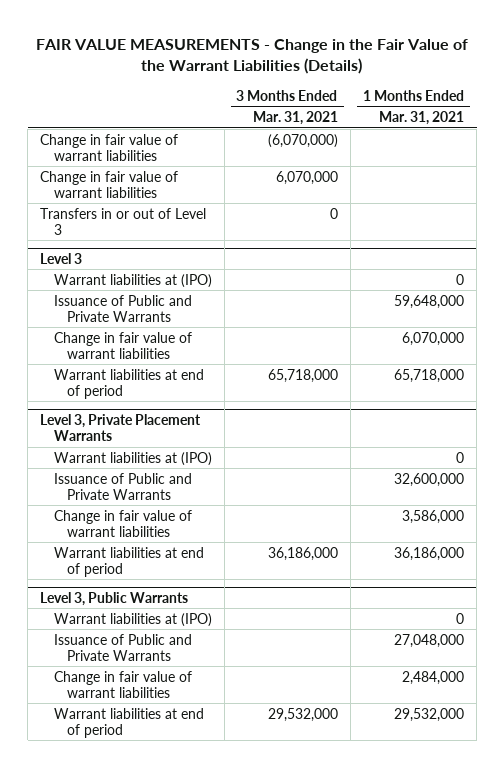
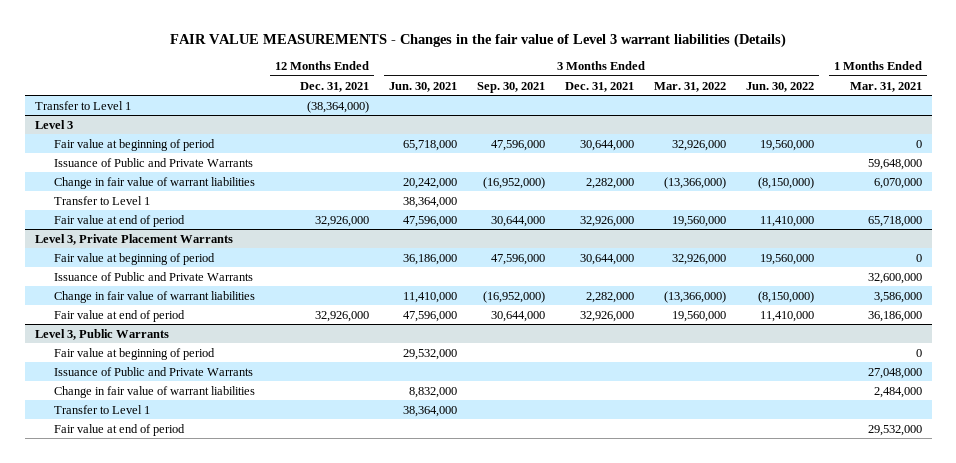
- FAIR VALUE MEASUREMENTS - Change in the Fair Value of the Warrant Liabilities (Details)
+ FAIR VALUE MEASUREMENTS - Changes in the fair value of Level 3 warrant liabilities (Details)
- | 3 Months Ended Mar. 31, 2021 | 1 Months Ended Mar. 31, 2021
+ | 12 Months Ended Dec. 31, 2021 | 3 Months Ended Jun. 30, 2021 | 3 Months Ended Sep. 30, 2021 | 3 Months Ended Dec. 31, 2021 | 3 Months Ended Mar. 31, 2022 | 3 Months Ended Jun. 30, 2022 | 1 Months Ended Mar. 31, 2021
- Change in fair value of warrant liabilities | (6,070,000) |
- Change in fair value of warrant liabilities | 6,070,000 |
- Transfers in or out of Level 3 | 0 |
+ Transfer to Level 1 | (38,364,000) | | | | | |
@ Level 3
- Warrant liabilities at (IPO) | | 0
+ Fair value at beginning of period | | 65,718,000 | 47,596,000 | 30,644,000 | 32,926,000 | 19,560,000 | 0
- Warrant liabilities at end of period | 65,718,000 | 65,718,000
+ Transfer to Level 1 | | 38,364,000 | | | | |
+ Fair value at end of period | 32,926,000 | 47,596,000 | 30,644,000 | 32,926,000 | 19,560,000 | 11,410,000 | 65,718,000
@ Level 3, Private Placement Warrants
- Warrant liabilities at (IPO) | | 0
+ Fair value at beginning of period | | 36,186,000 | 47,596,000 | 30,644,000 | 32,926,000 | 19,560,000 | 0
- Warrant liabilities at end of period | 36,186,000 | 36,186,000
+ Fair value at end of period | 32,926,000 | 47,596,000 | 30,644,000 | 32,926,000 | 19,560,000 | 11,410,000 | 36,186,000
@ Level 3, Public Warrants
- Warrant liabilities at (IPO) | | 0
+ Fair value at beginning of period | | 29,532,000 | | | | | 0
- Warrant liabilities at end of period | 29,532,000 | 29,532,000
+ Transfer to Level 1 | | 38,364,000 | | | | |
+ Fair value at end of period | | | | | | | 29,532,000

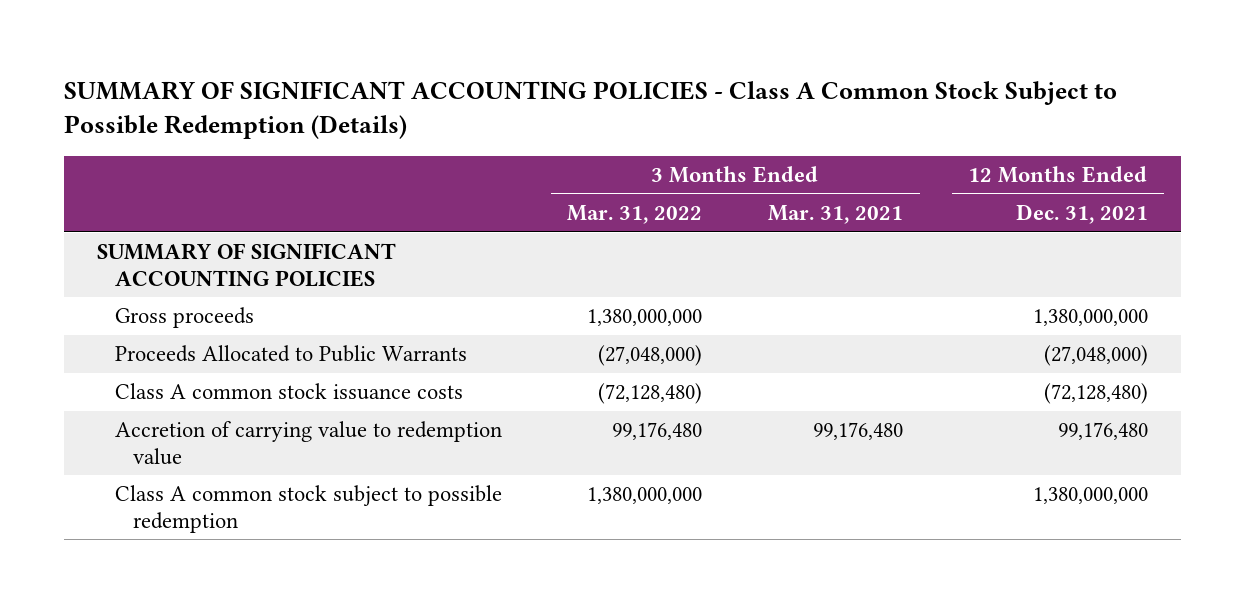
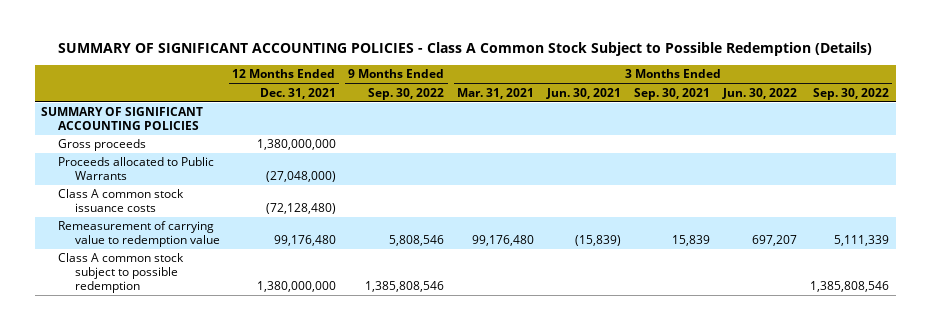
- | 3 Months Ended Mar. 31, 2022 | 3 Months Ended Mar. 31, 2021 | 12 Months Ended Dec. 31, 2021
+ | 12 Months Ended Dec. 31, 2021 | 9 Months Ended Sep. 30, 2022 | 3 Months Ended Mar. 31, 2021 | 3 Months Ended Jun. 30, 2021 | 3 Months Ended Sep. 30, 2021 | 3 Months Ended Jun. 30, 2022 | 3 Months Ended Sep. 30, 2022
- Proceeds Allocated to Public Warrants | (27,048,000) | | (27,048,000)
+ Proceeds allocated to Public Warrants | (27,048,000) | | | | | |
- Accretion of carrying value to redemption value | 99,176,480 | 99,176,480 | 99,176,480
+ Remeasurement of carrying value to redemption value | 99,176,480 | 5,808,546 | 99,176,480 | (15,839) | 15,839 | 697,207 | 5,111,339

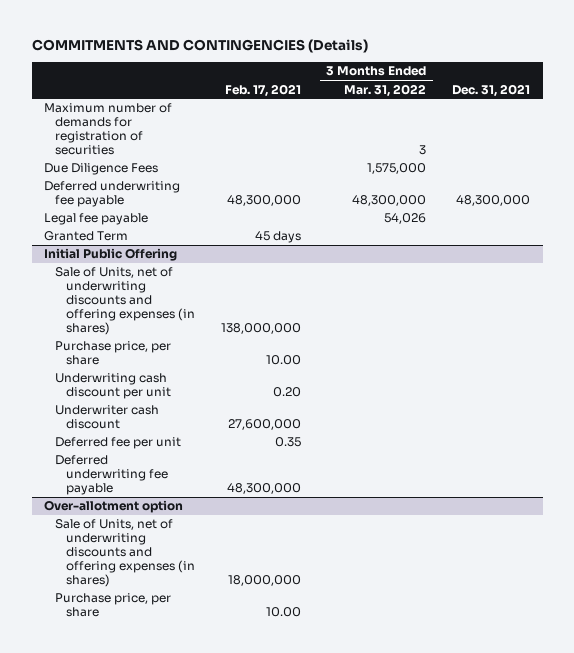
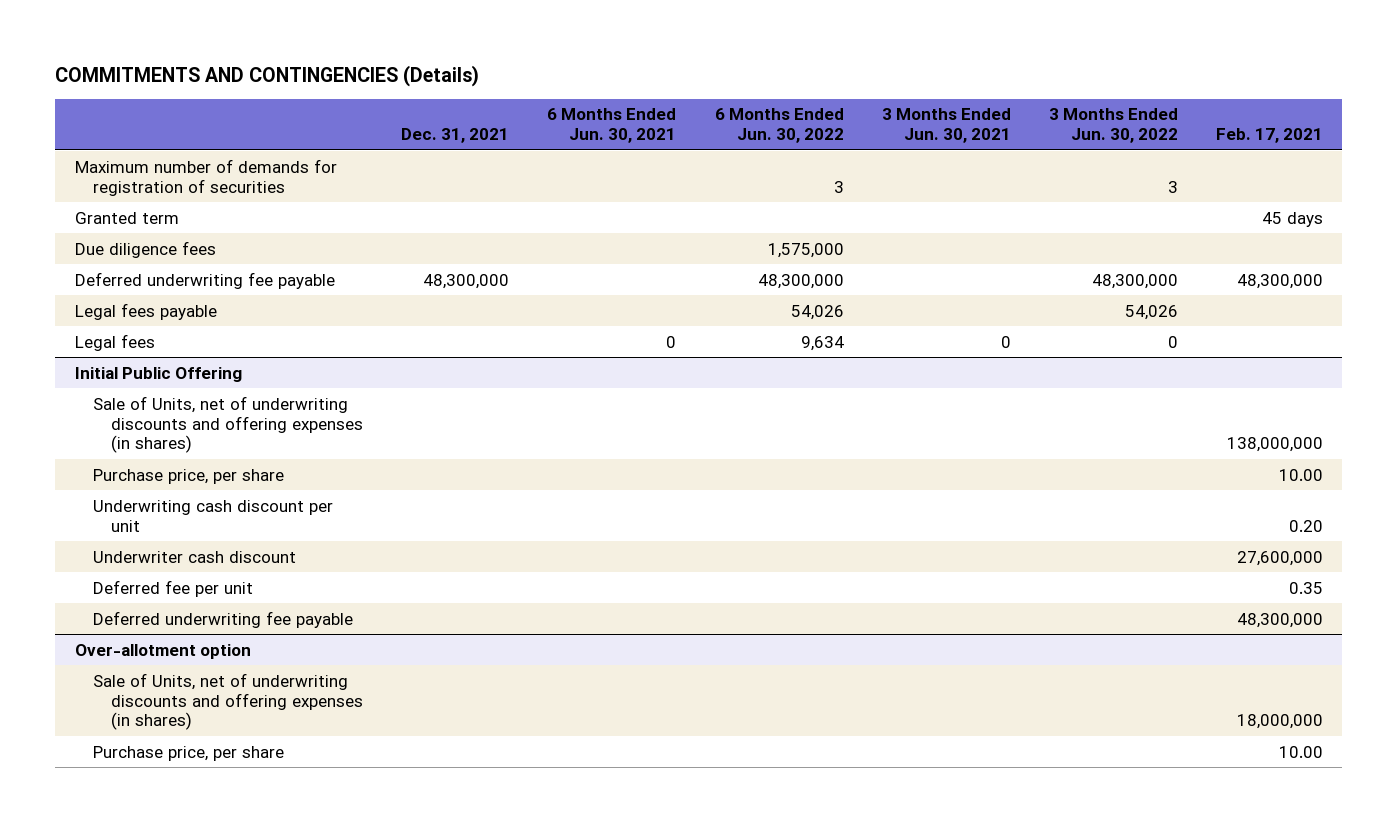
- | Feb. 17, 2021 | 3 Months Ended Mar. 31, 2022 | Dec. 31, 2021
+ | Dec. 31, 2021 | 6 Months Ended Jun. 30, 2021 | 6 Months Ended Jun. 30, 2022 | 3 Months Ended Jun. 30, 2021 | 3 Months Ended Jun. 30, 2022 | Feb. 17, 2021
- Due Diligence Fees | | 1,575,000 |
+ Granted term | | | | | | 45 days
+ Due diligence fees | | | 1,575,000 | | |
- Legal fee payable | | 54,026 |
- Granted Term | 45 days | |
+ Legal fees payable | | | 54,026 | | 54,026 |
+ Legal fees | | 0 | 9,634 | 0 | 0 |

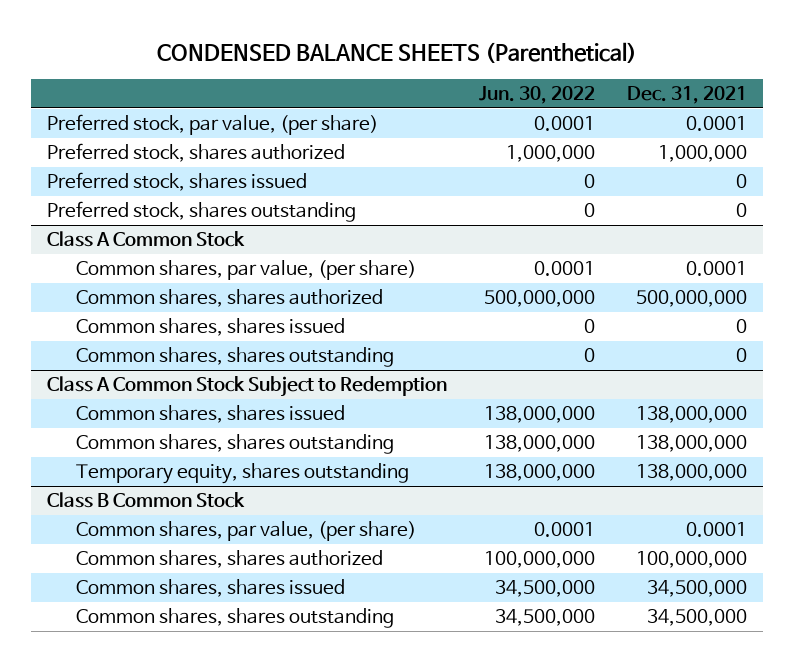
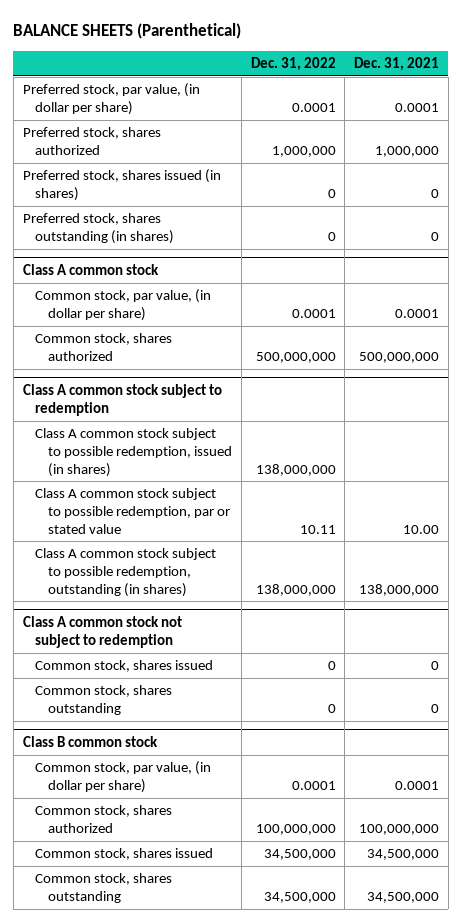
- CONDENSED BALANCE SHEETS (Parenthetical)
+ BALANCE SHEETS (Parenthetical)
- | Jun. 30, 2022 | Dec. 31, 2021
+ | Dec. 31, 2022 | Dec. 31, 2021
- Preferred stock, par value, (per share) | 0.0001 | 0.0001
+ Preferred stock, par value, (in dollar per share) | 0.0001 | 0.0001
- Preferred stock, shares issued | 0 | 0
- Preferred stock, shares outstanding | 0 | 0
- Class A Common Stock
- Common shares, par value, (per share) | 0.0001 | 0.0001
- Common shares, shares authorized | 500,000,000 | 500,000,000
- Common shares, shares issued | 0 | 0
- Common shares, shares outstanding | 0 | 0
- Class A Common Stock Subject to Redemption
- Common shares, shares issued | 138,000,000 | 138,000,000
- Common shares, shares outstanding | 138,000,000 | 138,000,000
- Temporary equity, shares outstanding | 138,000,000 | 138,000,000
- Class B Common Stock
- Common shares, par value, (per share) | 0.0001 | 0.0001
- Common shares, shares authorized | 100,000,000 | 100,000,000
- Common shares, shares issued | 34,500,000 | 34,500,000
- Common shares, shares outstanding | 34,500,000 | 34,500,000
+ Preferred stock, shares issued (in shares) | 0 | 0
+ Preferred stock, shares outstanding (in shares) | 0 | 0
+ Class A common stock
+ Common stock, par value, (in dollar per share) | 0.0001 | 0.0001
+ Common stock, shares authorized | 500,000,000 | 500,000,000
+ Class A common stock subject to redemption
+ Class A common stock subject to possible redemption, issued (in shares) | 138,000,000 |
+ Class A common stock subject to possible redemption, par or stated value | 10.11 | 10.00
+ Class A common stock subject to possible redemption, outstanding (in shares) | 138,000,000 | 138,000,000
+ Class A common stock not subject to redemption
+ Common stock, shares issued | 0 | 0
+ Common stock, shares outstanding | 0 | 0
+ Class B common stock
+ Common stock, par value, (in dollar per share) | 0.0001 | 0.0001
+ Common stock, shares authorized | 100,000,000 | 100,000,000
+ Common stock, shares issued | 34,500,000 | 34,500,000
+ Common stock, shares outstanding | 34,500,000 | 34,500,000

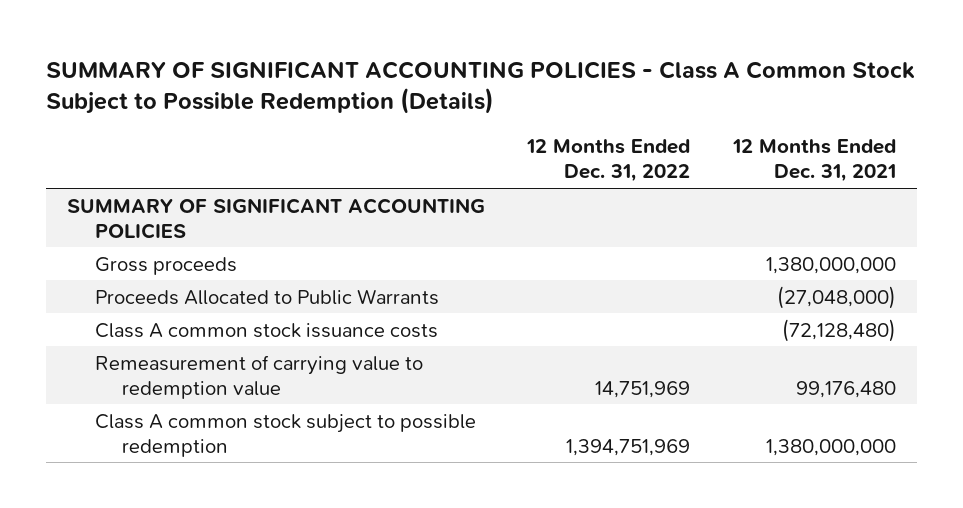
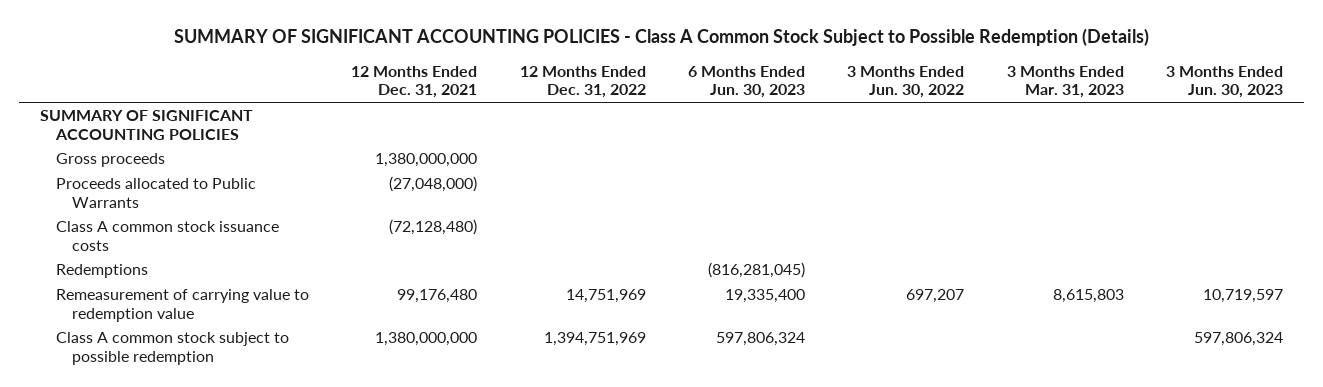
- | 12 Months Ended Dec. 31, 2022 | 12 Months Ended Dec. 31, 2021
+ | 12 Months Ended Dec. 31, 2021 | 12 Months Ended Dec. 31, 2022 | 6 Months Ended Jun. 30, 2023 | 3 Months Ended Jun. 30, 2022 | 3 Months Ended Mar. 31, 2023 | 3 Months Ended Jun. 30, 2023
- Proceeds Allocated to Public Warrants | | (27,048,000)
+ Proceeds allocated to Public Warrants | (27,048,000) | | | | |
+ Redemptions | | | (816,281,045) | | |

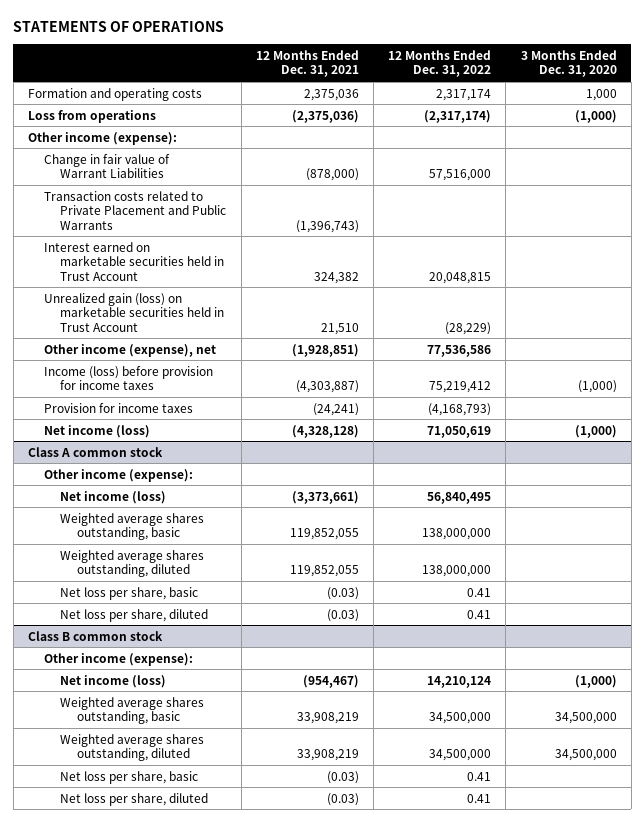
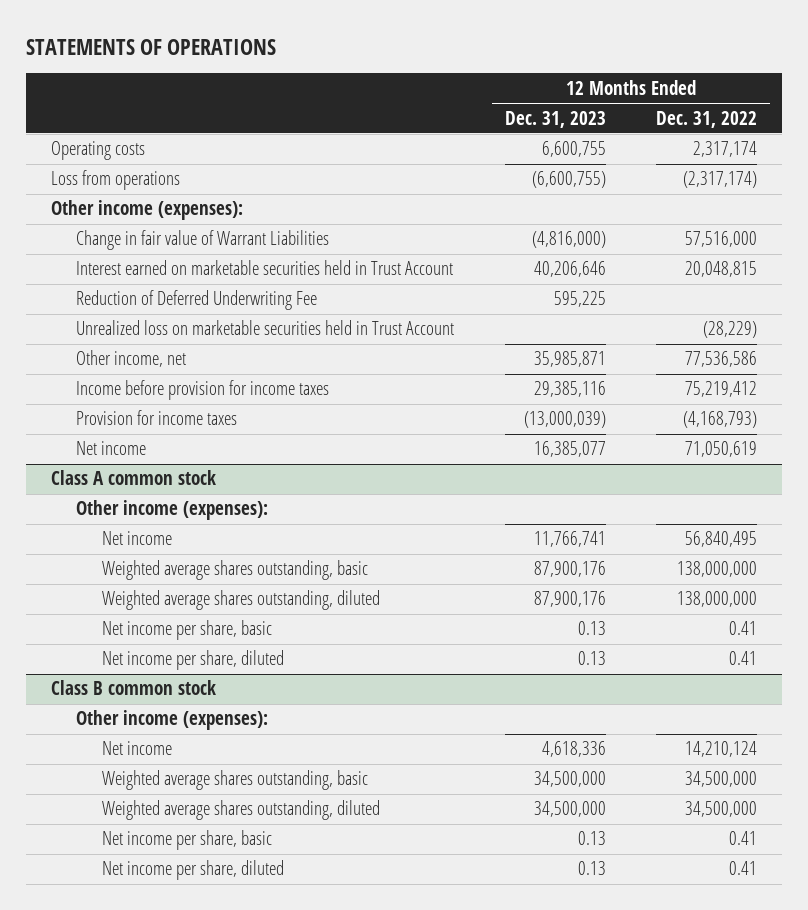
- | 12 Months Ended Dec. 31, 2021 | 12 Months Ended Dec. 31, 2022 | 3 Months Ended Dec. 31, 2020
+ | 12 Months Ended Dec. 31, 2023 | 12 Months Ended Dec. 31, 2022
- Formation and operating costs | 2,375,036 | 2,317,174 | 1,000
+ Operating costs | 6,600,755 | 2,317,174
- Other income (expense):
+ Other income (expenses):
- Transaction costs related to Private Placement and Public Warrants | (1,396,743) | |
- Unrealized gain (loss) on marketable securities held in Trust Account | 21,510 | (28,229) |
- Other income (expense), net | (1,928,851) | 77,536,586 |
- Income (loss) before provision for income taxes | (4,303,887) | 75,219,412 | (1,000)
+ Reduction of Deferred Underwriting Fee | 595,225 |
+ Unrealized loss on marketable securities held in Trust Account | | (28,229)
+ Other income, net | 35,985,871 | 77,536,586
+ Income before provision for income taxes | 29,385,116 | 75,219,412
- Net income (loss) | (4,328,128) | 71,050,619 | (1,000)
+ Net income | 16,385,077 | 71,050,619
@ Class A common stock
- Other income (expense):
- Net income (loss) | (3,373,661) | 56,840,495 |
+ Other income (expenses):
+ Net income | 11,766,741 | 56,840,495
- Net loss per share, basic | (0.03) | 0.41 |
- Net loss per share, diluted | (0.03) | 0.41 |
+ Net income per share, basic | 0.13 | 0.41
+ Net income per share, diluted | 0.13 | 0.41
@ Class B common stock
- Other income (expense):
- Net income (loss) | (954,467) | 14,210,124 | (1,000)
+ Other income (expenses):
+ Net income | 4,618,336 | 14,210,124
- Net loss per share, basic | (0.03) | 0.41 |
- Net loss per share, diluted | (0.03) | 0.41 |
+ Net income per share, basic | 0.13 | 0.41
+ Net income per share, diluted | 0.13 | 0.41

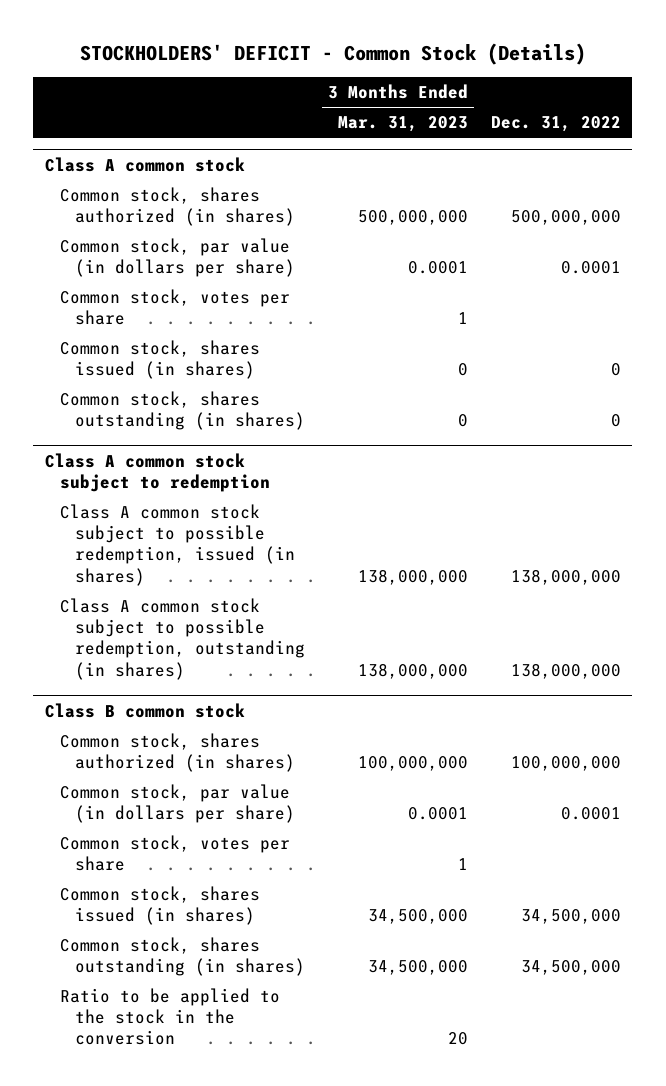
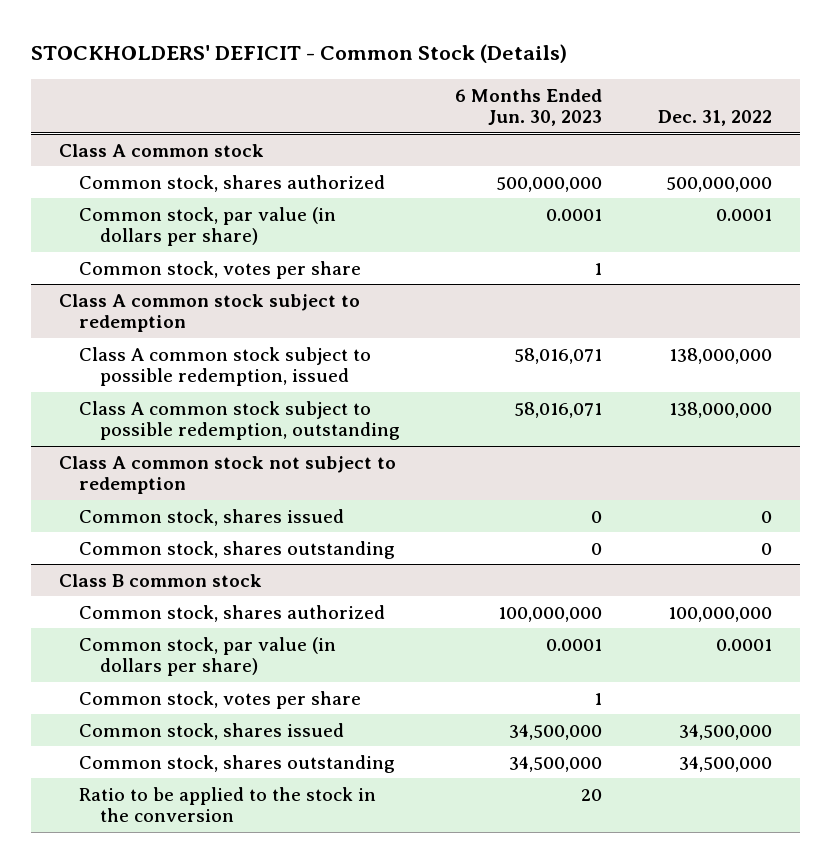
- | 3 Months Ended Mar. 31, 2023 | Dec. 31, 2022
+ | 6 Months Ended Jun. 30, 2023 | Dec. 31, 2022
@ Class A common stock
- Common stock, shares authorized (in shares) | 500,000,000 | 500,000,000
+ Common stock, shares authorized | 500,000,000 | 500,000,000
- Common stock, shares issued (in shares) | 0 | 0
- Common stock, shares outstanding (in shares) | 0 | 0
@ Class A common stock subject to redemption
- Class A common stock subject to possible redemption, issued (in shares) | 138,000,000 | 138,000,000
- Class A common stock subject to possible redemption, outstanding (in shares) | 138,000,000 | 138,000,000
+ Class A common stock subject to possible redemption, issued | 58,016,071 | 138,000,000
+ Class A common stock subject to possible redemption, outstanding | 58,016,071 | 138,000,000
+ Class A common stock not subject to redemption
+ Common stock, shares issued | 0 | 0
+ Common stock, shares outstanding | 0 | 0
@ Class B common stock
- Common stock, shares authorized (in shares) | 100,000,000 | 100,000,000
+ Common stock, shares authorized | 100,000,000 | 100,000,000
- Common stock, shares issued (in shares) | 34,500,000 | 34,500,000
- Common stock, shares outstanding (in shares) | 34,500,000 | 34,500,000
+ Common stock, shares issued | 34,500,000 | 34,500,000
+ Common stock, shares outstanding | 34,500,000 | 34,500,000

